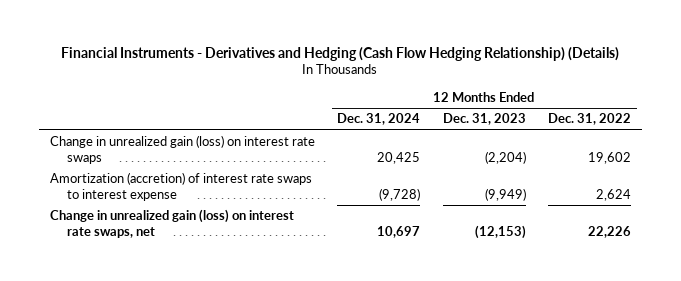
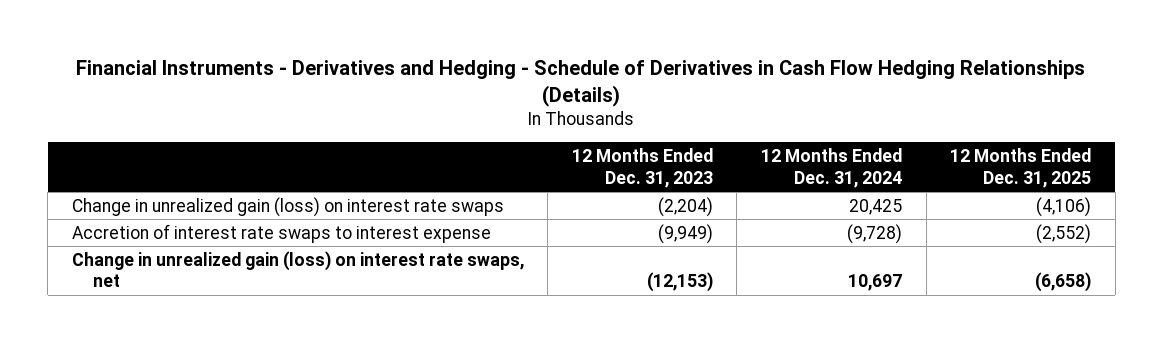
- Financial Instruments - Derivatives and Hedging (Cash Flow Hedging Relationship) (Details)
+ Financial Instruments - Derivatives and Hedging - Schedule of Derivatives in Cash Flow Hedging Relationships (Details)
- | 12 Months Ended Dec. 31, 2024 | 12 Months Ended Dec. 31, 2023 | 12 Months Ended Dec. 31, 2022
+ | 12 Months Ended Dec. 31, 2023 | 12 Months Ended Dec. 31, 2024 | 12 Months Ended Dec. 31, 2025
- Amortization (accretion) of interest rate swaps to interest expense | (9,728) | (9,949) | 2,624
+ Accretion of interest rate swaps to interest expense | (9,949) | (9,728) | (2,552)

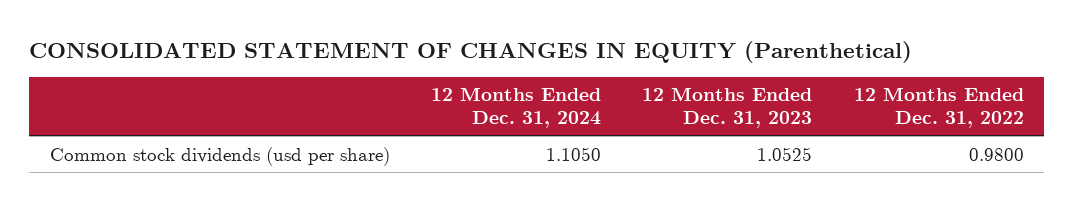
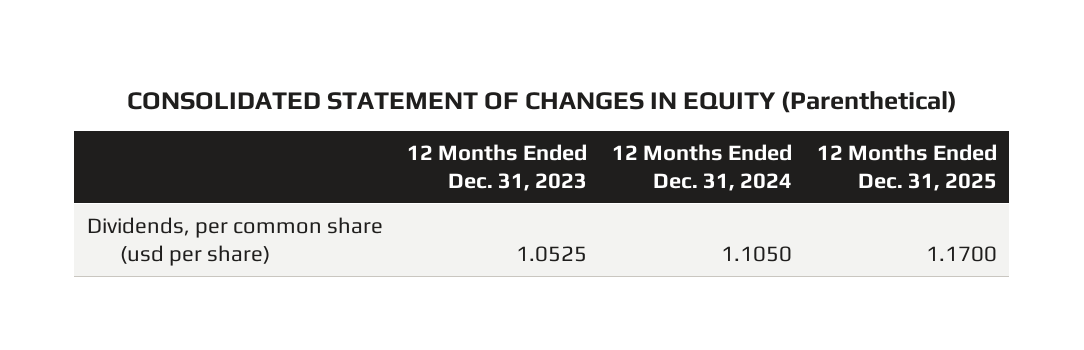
- | 12 Months Ended Dec. 31, 2024 | 12 Months Ended Dec. 31, 2023 | 12 Months Ended Dec. 31, 2022
+ | 12 Months Ended Dec. 31, 2023 | 12 Months Ended Dec. 31, 2024 | 12 Months Ended Dec. 31, 2025
- Common stock dividends (usd per share) | 1.1050 | 1.0525 | 0.9800
+ Dividends, per common share (usd per share) | 1.0525 | 1.1050 | 1.1700

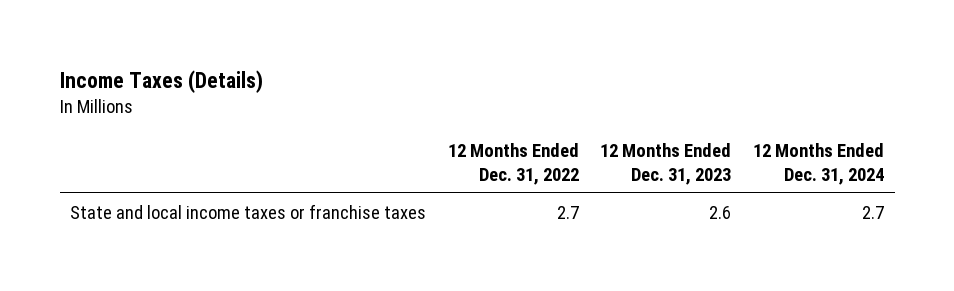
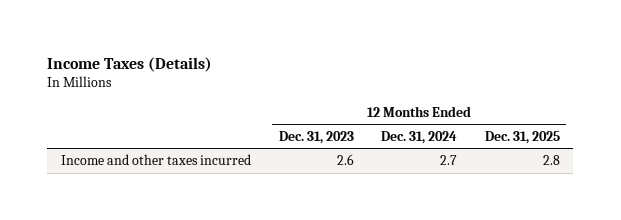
- | 12 Months Ended Dec. 31, 2022 | 12 Months Ended Dec. 31, 2023 | 12 Months Ended Dec. 31, 2024
+ | 12 Months Ended Dec. 31, 2023 | 12 Months Ended Dec. 31, 2024 | 12 Months Ended Dec. 31, 2025
- State and local income taxes or franchise taxes | 2.7 | 2.6 | 2.7
+ Income and other taxes incurred | 2.6 | 2.7 | 2.8

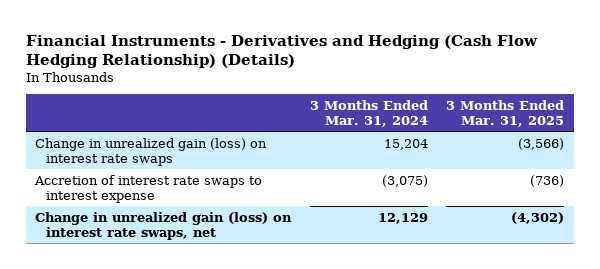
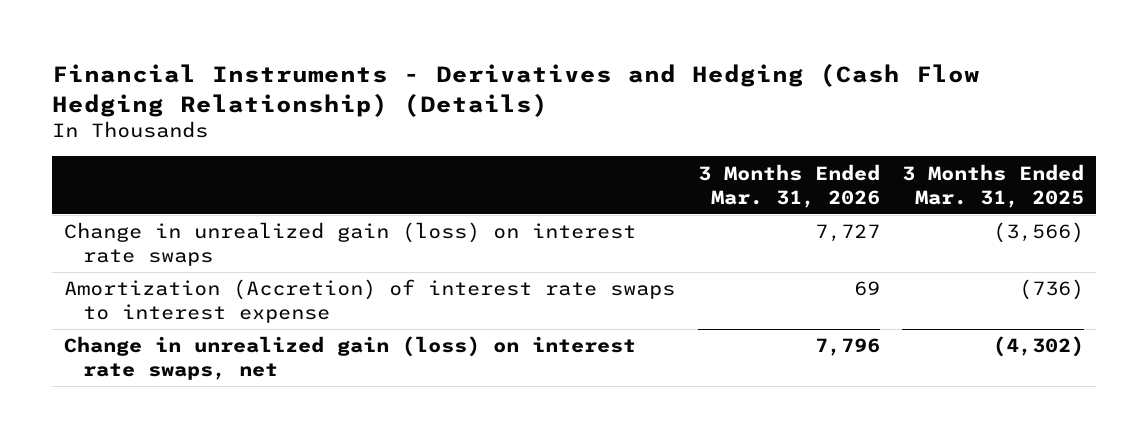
- | 3 Months Ended Mar. 31, 2024 | 3 Months Ended Mar. 31, 2025
+ | 3 Months Ended Mar. 31, 2026 | 3 Months Ended Mar. 31, 2025
- Accretion of interest rate swaps to interest expense | (3,075) | (736)
+ Amortization (Accretion) of interest rate swaps to interest expense | 69 | (736)

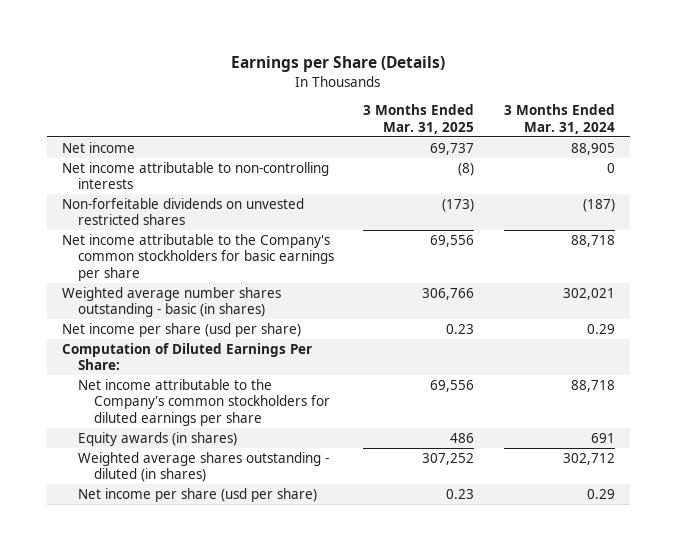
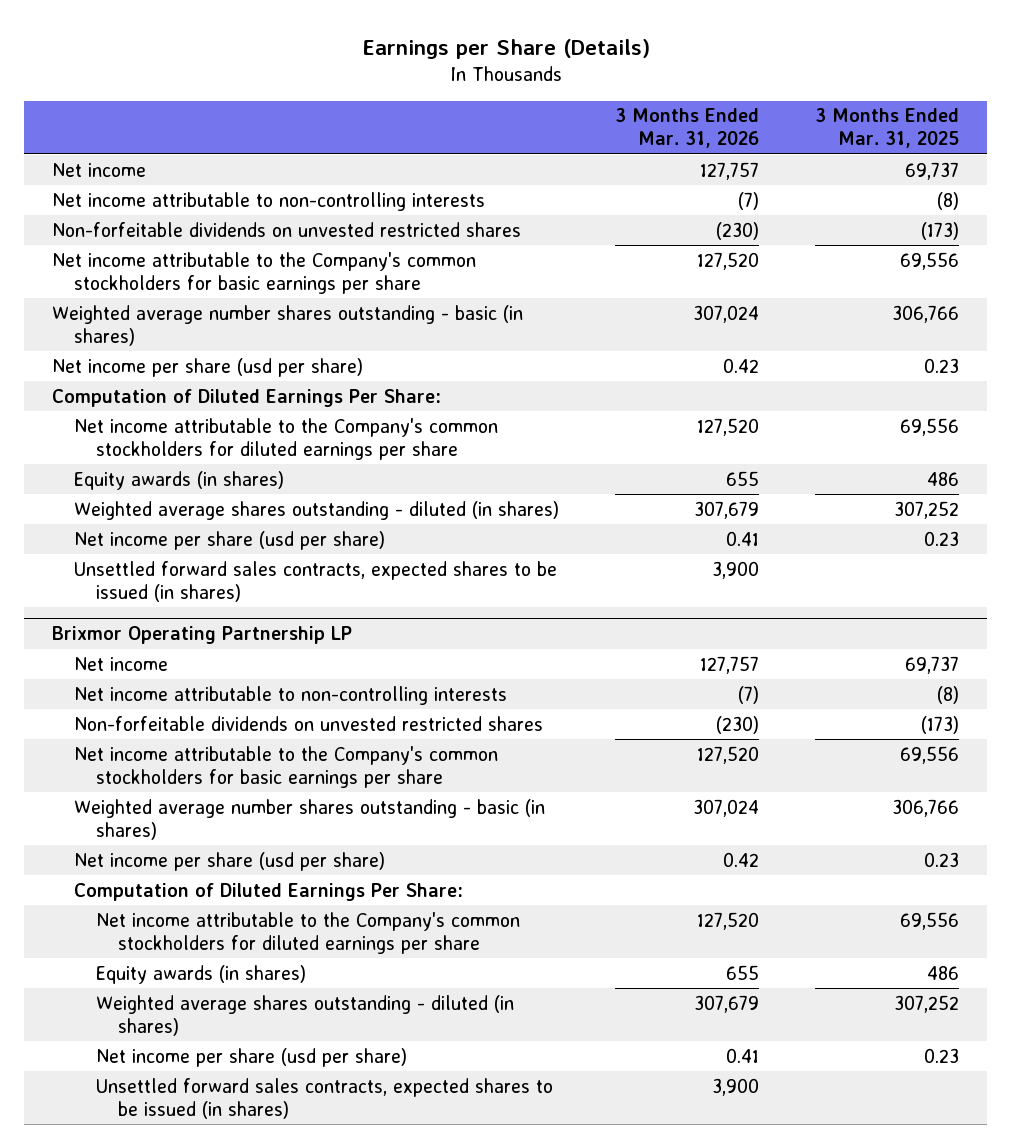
- | 3 Months Ended Mar. 31, 2025 | 3 Months Ended Mar. 31, 2024
+ | 3 Months Ended Mar. 31, 2026 | 3 Months Ended Mar. 31, 2025
+ Unsettled forward sales contracts, expected shares to be issued (in shares) | 3,900 |
+ Brixmor Operating Partnership LP
+ Net income | 127,757 | 69,737
+ Net income attributable to non-controlling interests | (7) | (8)
+ Non-forfeitable dividends on unvested restricted shares | (230) | (173)
+ Net income attributable to the Company's common stockholders for basic earnings per share | 127,520 | 69,556
+ Weighted average number shares outstanding - basic (in shares) | 307,024 | 306,766
+ Net income per share (usd per share) | 0.42 | 0.23
+ Computation of Diluted Earnings Per Share:
+ Net income attributable to the Company's common stockholders for diluted earnings per share | 127,520 | 69,556
+ Equity awards (in shares) | 655 | 486
+ Weighted average shares outstanding - diluted (in shares) | 307,679 | 307,252
+ Net income per share (usd per share) | 0.41 | 0.23
+ Unsettled forward sales contracts, expected shares to be issued (in shares) | 3,900 |

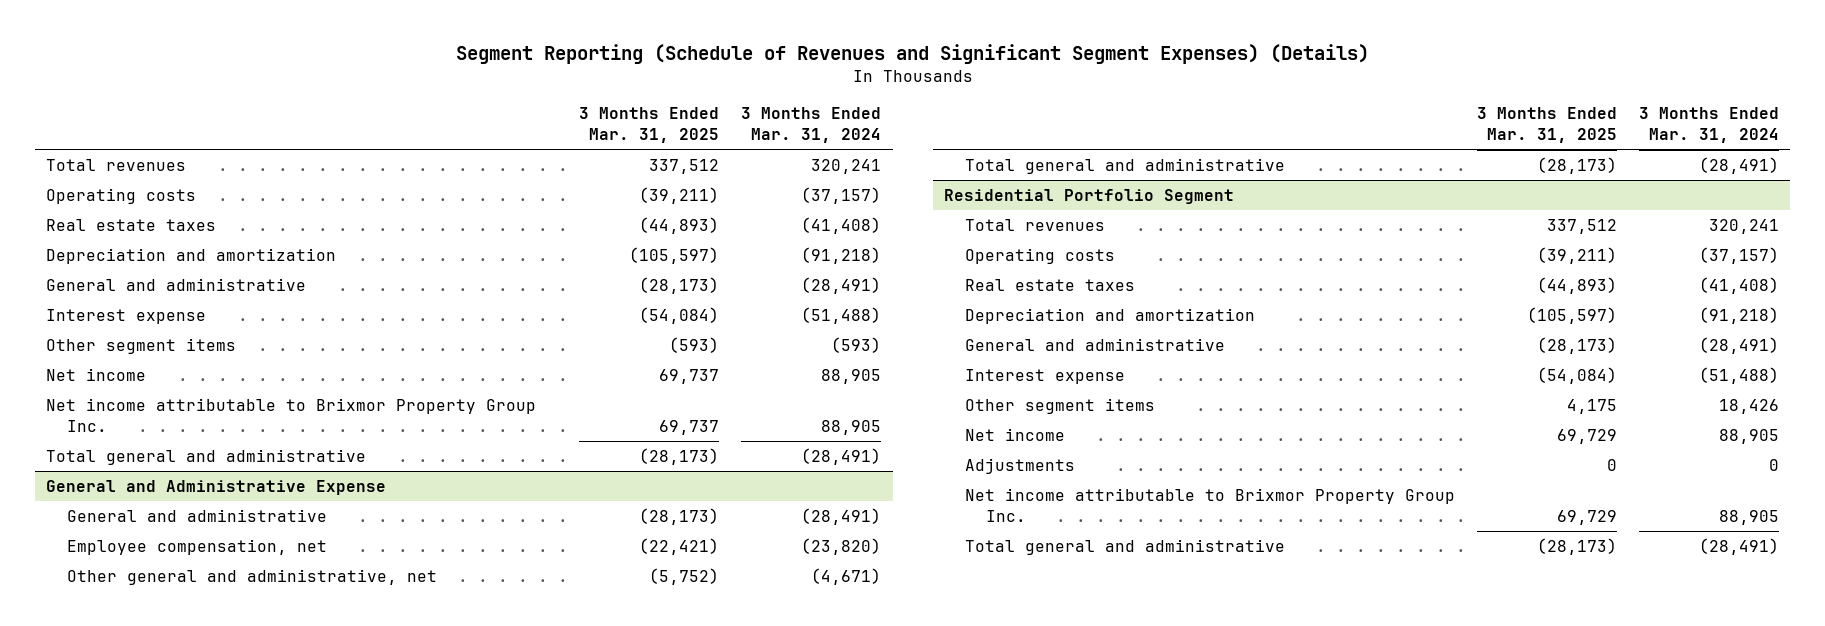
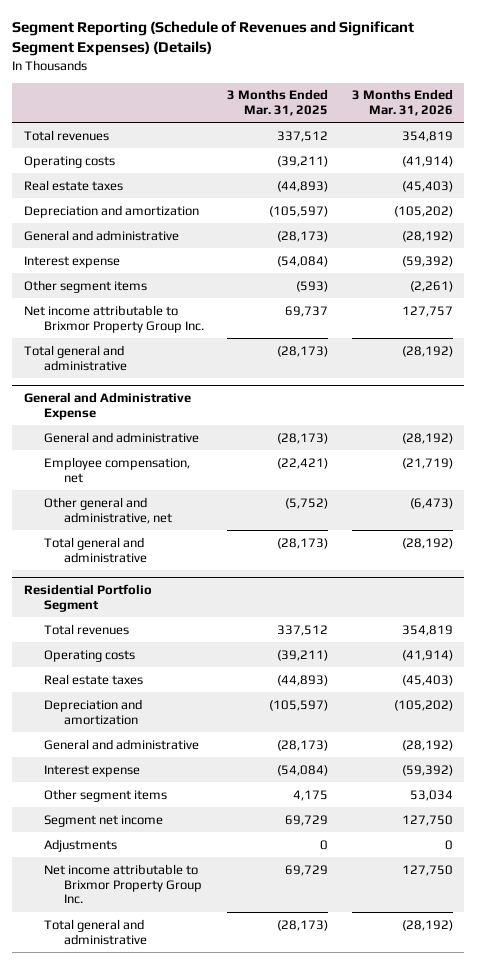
- | 3 Months Ended Mar. 31, 2025 | 3 Months Ended Mar. 31, 2024
+ | 3 Months Ended Mar. 31, 2025 | 3 Months Ended Mar. 31, 2026
- Net income | 69,737 | 88,905
@ Residential Portfolio Segment
- Net income | 69,729 | 88,905
+ Segment net income | 69,729 | 127,750

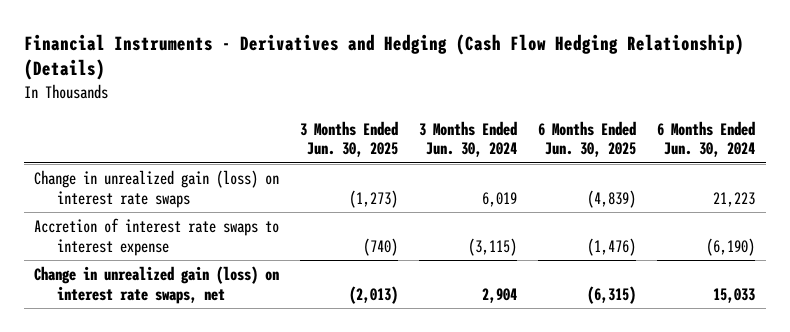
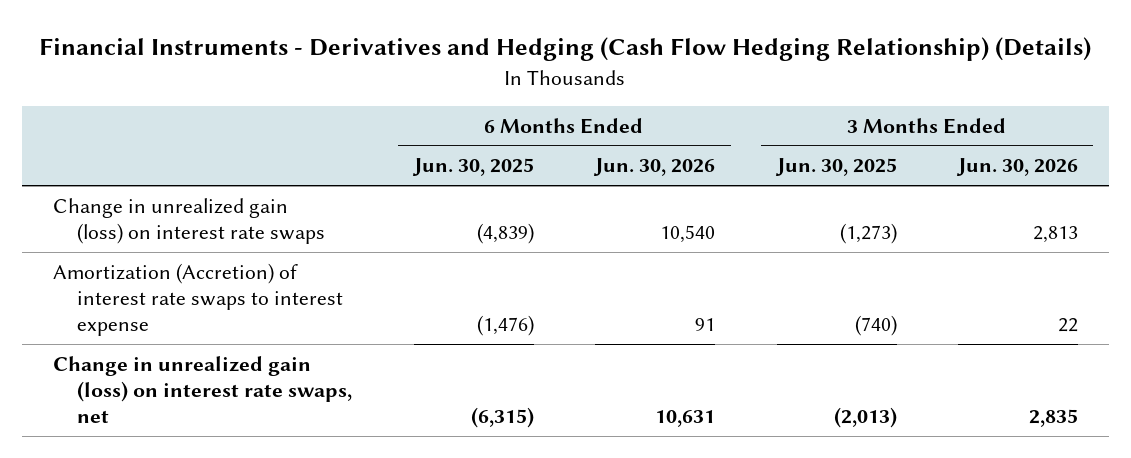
- | 3 Months Ended Jun. 30, 2025 | 3 Months Ended Jun. 30, 2024 | 6 Months Ended Jun. 30, 2025 | 6 Months Ended Jun. 30, 2024
+ | 6 Months Ended Jun. 30, 2025 | 6 Months Ended Jun. 30, 2026 | 3 Months Ended Jun. 30, 2025 | 3 Months Ended Jun. 30, 2026
- Accretion of interest rate swaps to interest expense | (740) | (3,115) | (1,476) | (6,190)
+ Amortization (Accretion) of interest rate swaps to interest expense | (1,476) | 91 | (740) | 22

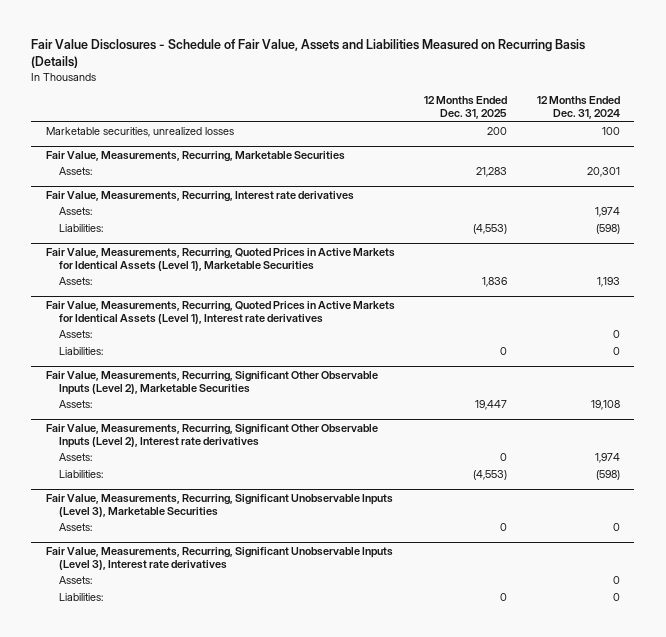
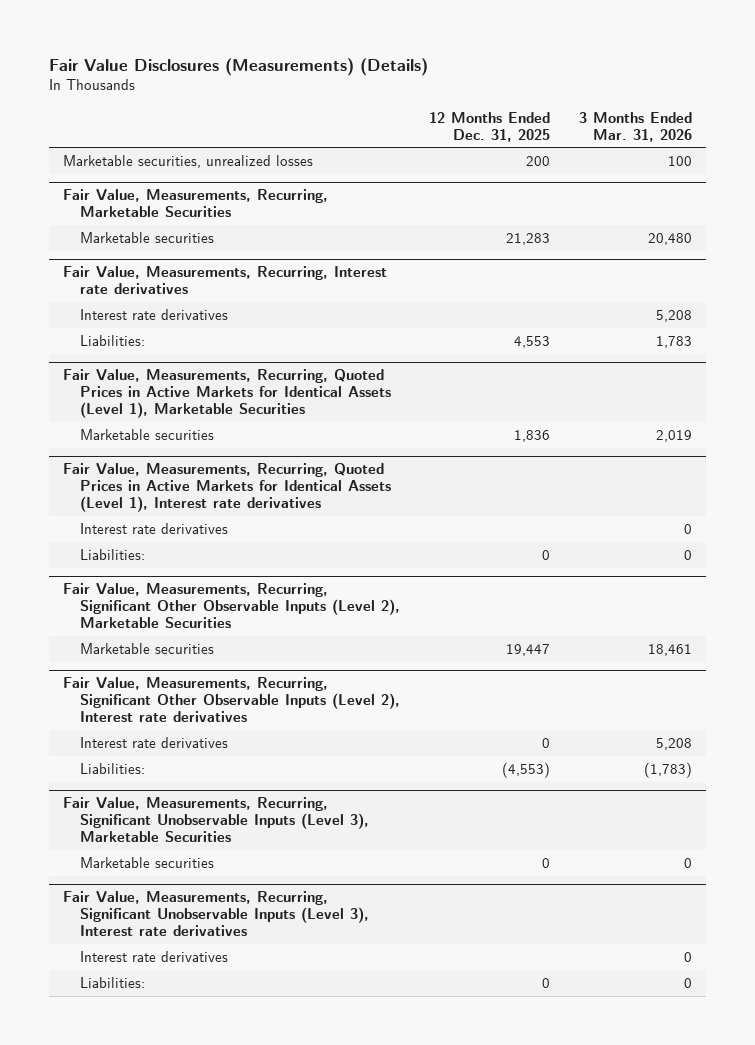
- Fair Value Disclosures - Schedule of Fair Value, Assets and Liabilities Measured on Recurring Basis (Details)
+ Fair Value Disclosures (Measurements) (Details)
- | 12 Months Ended Dec. 31, 2025 | 12 Months Ended Dec. 31, 2024
+ | 12 Months Ended Dec. 31, 2025 | 3 Months Ended Mar. 31, 2026
@ Fair Value, Measurements, Recurring, Marketable Securities
- Assets: | 21,283 | 20,301
+ Marketable securities | 21,283 | 20,480
@ Fair Value, Measurements, Recurring, Interest rate derivatives
- Assets: | | 1,974
- Liabilities: | (4,553) | (598)
+ Interest rate derivatives | | 5,208
+ Liabilities: | 4,553 | 1,783
@ Fair Value, Measurements, Recurring, Quoted Prices in Active Markets for Identical Assets (Level 1), Marketable Securities
- Assets: | 1,836 | 1,193
+ Marketable securities | 1,836 | 2,019
@ Fair Value, Measurements, Recurring, Quoted Prices in Active Markets for Identical Assets (Level 1), Interest rate derivatives
- Assets: | | 0
+ Interest rate derivatives | | 0
@ Fair Value, Measurements, Recurring, Significant Other Observable Inputs (Level 2), Marketable Securities
- Assets: | 19,447 | 19,108
+ Marketable securities | 19,447 | 18,461
@ Fair Value, Measurements, Recurring, Significant Other Observable Inputs (Level 2), Interest rate derivatives
- Assets: | 0 | 1,974
+ Interest rate derivatives | 0 | 5,208
@ Fair Value, Measurements, Recurring, Significant Unobservable Inputs (Level 3), Marketable Securities
- Assets: | 0 | 0
+ Marketable securities | 0 | 0
@ Fair Value, Measurements, Recurring, Significant Unobservable Inputs (Level 3), Interest rate derivatives
- Assets: | | 0
+ Interest rate derivatives | | 0

